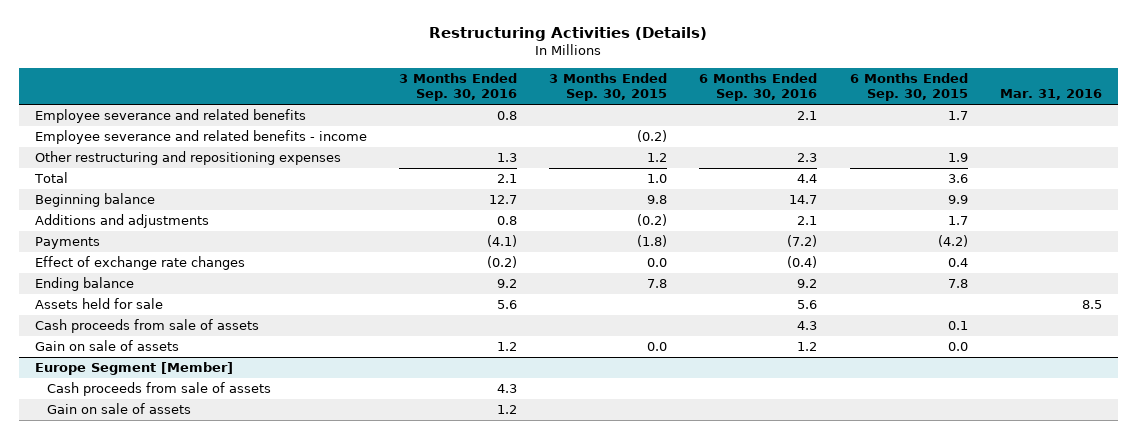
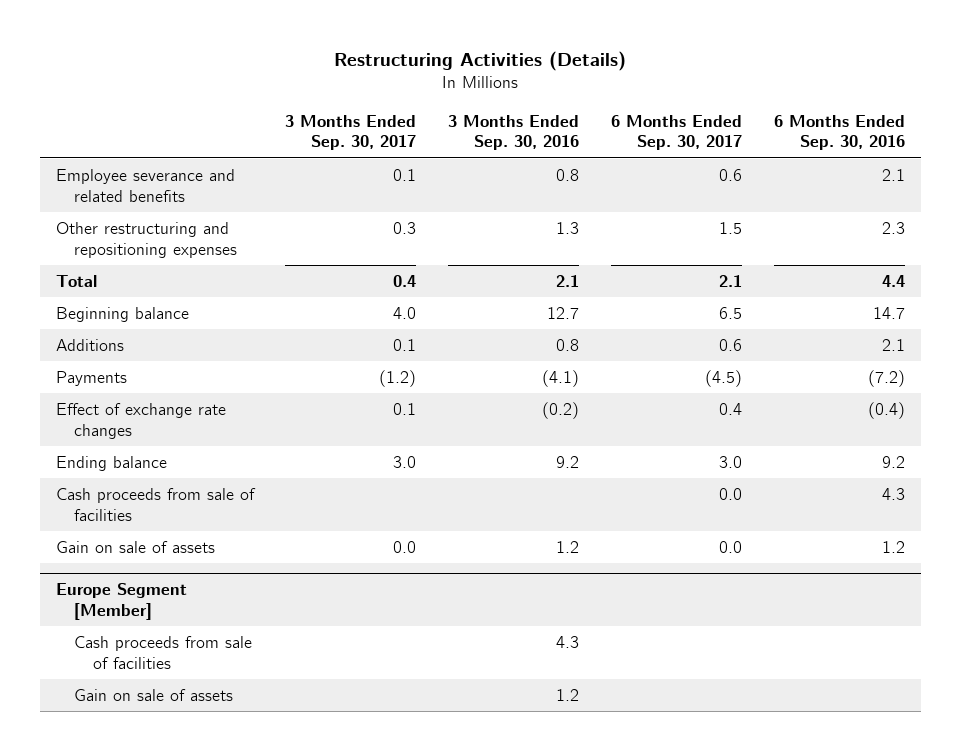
- | 3 Months Ended Sep. 30, 2016 | 3 Months Ended Sep. 30, 2015 | 6 Months Ended Sep. 30, 2016 | 6 Months Ended Sep. 30, 2015 | Mar. 31, 2016
+ | 3 Months Ended Sep. 30, 2017 | 3 Months Ended Sep. 30, 2016 | 6 Months Ended Sep. 30, 2017 | 6 Months Ended Sep. 30, 2016
- Employee severance and related benefits - income | | (0.2) | | |
- Additions and adjustments | 0.8 | (0.2) | 2.1 | 1.7 |
+ Additions | 0.1 | 0.8 | 0.6 | 2.1
- Assets held for sale | 5.6 | | 5.6 | | 8.5
- Cash proceeds from sale of assets | | | 4.3 | 0.1 |
+ Cash proceeds from sale of facilities | | | 0.0 | 4.3
@ Europe Segment [Member]
- Cash proceeds from sale of assets | 4.3 | | | |
+ Cash proceeds from sale of facilities | | 4.3 | |

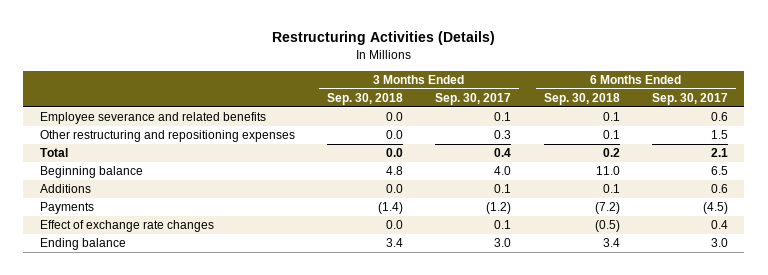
- | 3 Months Ended Sep. 30, 2017 | 3 Months Ended Sep. 30, 2016 | 6 Months Ended Sep. 30, 2017 | 6 Months Ended Sep. 30, 2016
+ | 3 Months Ended Sep. 30, 2018 | 3 Months Ended Sep. 30, 2017 | 6 Months Ended Sep. 30, 2018 | 6 Months Ended Sep. 30, 2017
- Cash proceeds from sale of facilities | | | 0.0 | 4.3
- Gain on sale of assets | 0.0 | 1.2 | 0.0 | 1.2
- Europe Segment [Member]
- Cash proceeds from sale of facilities | | 4.3 | |
- Gain on sale of assets | | 1.2 | |

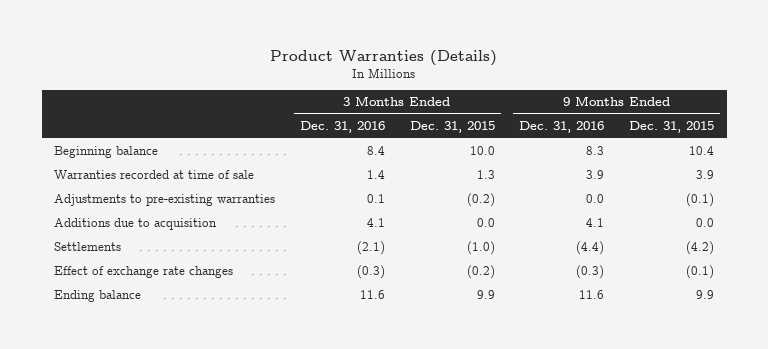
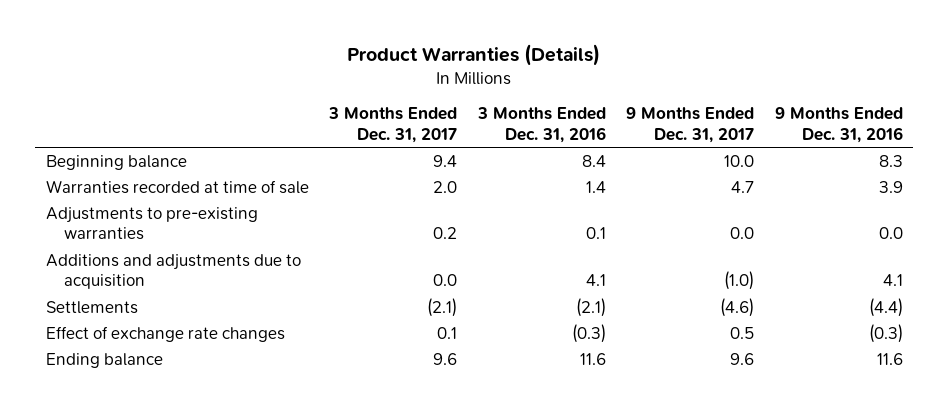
- | 3 Months Ended Dec. 31, 2016 | 3 Months Ended Dec. 31, 2015 | 9 Months Ended Dec. 31, 2016 | 9 Months Ended Dec. 31, 2015
+ | 3 Months Ended Dec. 31, 2017 | 3 Months Ended Dec. 31, 2016 | 9 Months Ended Dec. 31, 2017 | 9 Months Ended Dec. 31, 2016
- Additions due to acquisition | 4.1 | 0.0 | 4.1 | 0.0
+ Additions and adjustments due to acquisition | 0.0 | 4.1 | (1.0) | 4.1

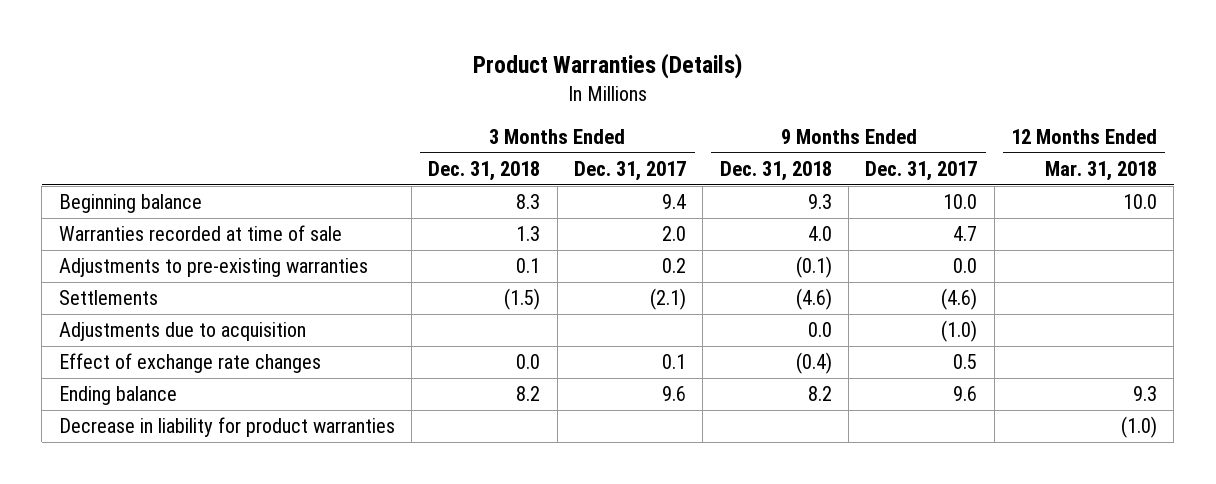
- | 3 Months Ended Dec. 31, 2017 | 3 Months Ended Dec. 31, 2016 | 9 Months Ended Dec. 31, 2017 | 9 Months Ended Dec. 31, 2016
+ | 3 Months Ended Dec. 31, 2018 | 3 Months Ended Dec. 31, 2017 | 9 Months Ended Dec. 31, 2018 | 9 Months Ended Dec. 31, 2017 | 12 Months Ended Mar. 31, 2018
- Additions and adjustments due to acquisition | 0.0 | 4.1 | (1.0) | 4.1
+ Adjustments due to acquisition | | | 0.0 | (1.0) |
+ Decrease in liability for product warranties | | | | | (1.0)

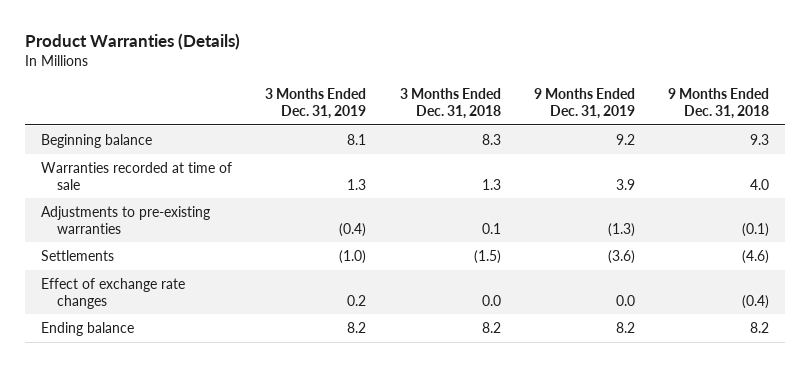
- | 3 Months Ended Dec. 31, 2018 | 3 Months Ended Dec. 31, 2017 | 9 Months Ended Dec. 31, 2018 | 9 Months Ended Dec. 31, 2017 | 12 Months Ended Mar. 31, 2018
+ | 3 Months Ended Dec. 31, 2019 | 3 Months Ended Dec. 31, 2018 | 9 Months Ended Dec. 31, 2019 | 9 Months Ended Dec. 31, 2018
- Adjustments due to acquisition | | | 0.0 | (1.0) |
- Decrease in liability for product warranties | | | | | (1.0)

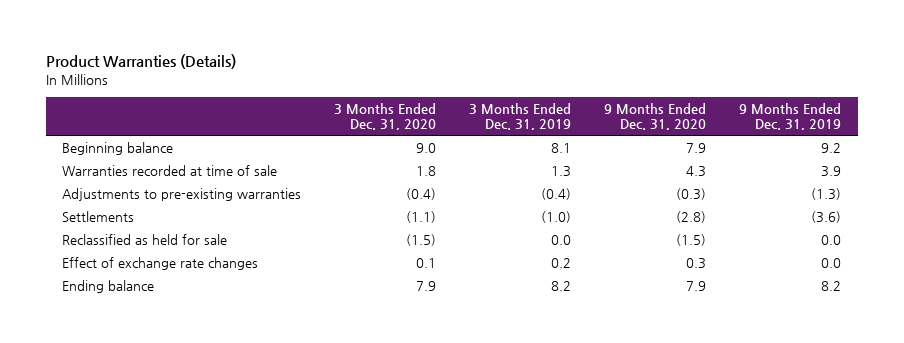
- | 3 Months Ended Dec. 31, 2019 | 3 Months Ended Dec. 31, 2018 | 9 Months Ended Dec. 31, 2019 | 9 Months Ended Dec. 31, 2018
+ | 3 Months Ended Dec. 31, 2020 | 3 Months Ended Dec. 31, 2019 | 9 Months Ended Dec. 31, 2020 | 9 Months Ended Dec. 31, 2019
+ Reclassified as held for sale | (1.5) | 0.0 | (1.5) | 0.0

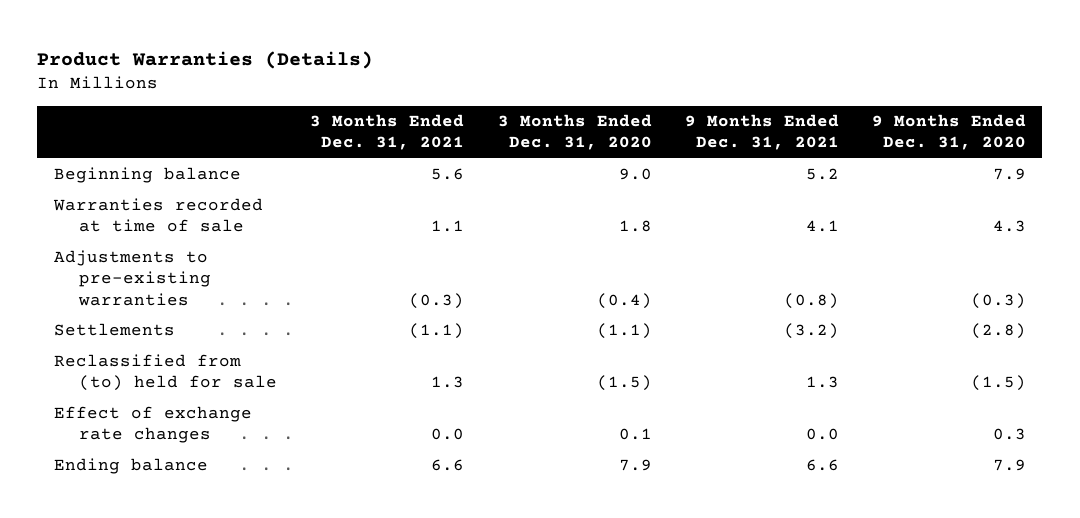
- | 3 Months Ended Dec. 31, 2020 | 3 Months Ended Dec. 31, 2019 | 9 Months Ended Dec. 31, 2020 | 9 Months Ended Dec. 31, 2019
+ | 3 Months Ended Dec. 31, 2021 | 3 Months Ended Dec. 31, 2020 | 9 Months Ended Dec. 31, 2021 | 9 Months Ended Dec. 31, 2020
- Reclassified as held for sale | (1.5) | 0.0 | (1.5) | 0.0
+ Reclassified from (to) held for sale | 1.3 | (1.5) | 1.3 | (1.5)

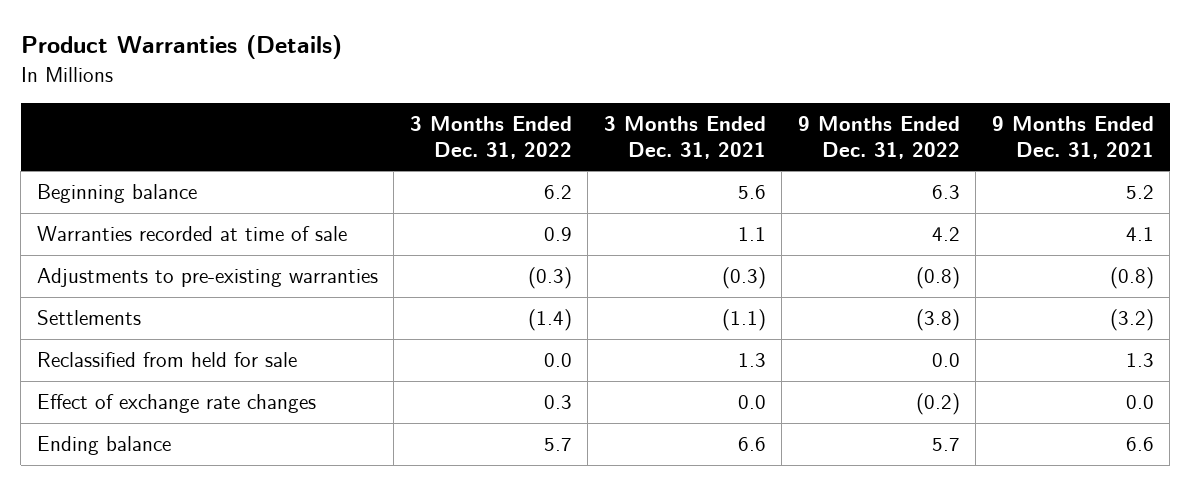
- | 3 Months Ended Dec. 31, 2021 | 3 Months Ended Dec. 31, 2020 | 9 Months Ended Dec. 31, 2021 | 9 Months Ended Dec. 31, 2020
+ | 3 Months Ended Dec. 31, 2022 | 3 Months Ended Dec. 31, 2021 | 9 Months Ended Dec. 31, 2022 | 9 Months Ended Dec. 31, 2021
- Reclassified from (to) held for sale | 1.3 | (1.5) | 1.3 | (1.5)
+ Reclassified from held for sale | 0.0 | 1.3 | 0.0 | 1.3

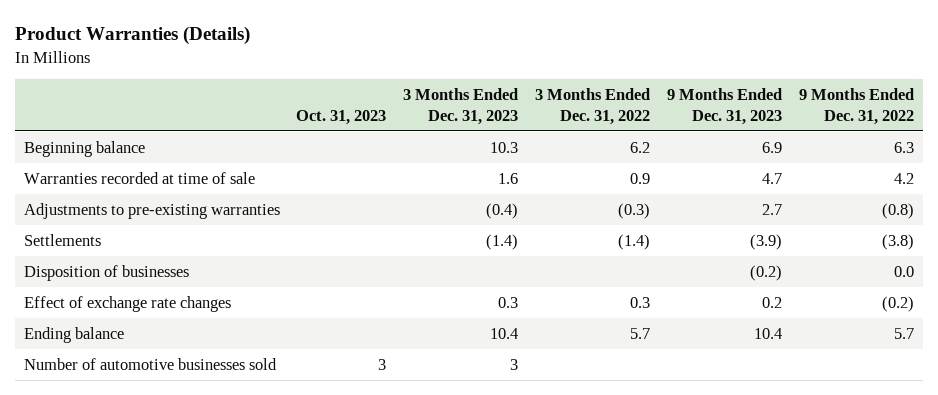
- | 3 Months Ended Dec. 31, 2022 | 3 Months Ended Dec. 31, 2021 | 9 Months Ended Dec. 31, 2022 | 9 Months Ended Dec. 31, 2021
+ | Oct. 31, 2023 | 3 Months Ended Dec. 31, 2023 | 3 Months Ended Dec. 31, 2022 | 9 Months Ended Dec. 31, 2023 | 9 Months Ended Dec. 31, 2022
- Reclassified from held for sale | 0.0 | 1.3 | 0.0 | 1.3
+ Disposition of businesses | | | | (0.2) | 0.0
+ Number of automotive businesses sold | 3 | 3 | | |

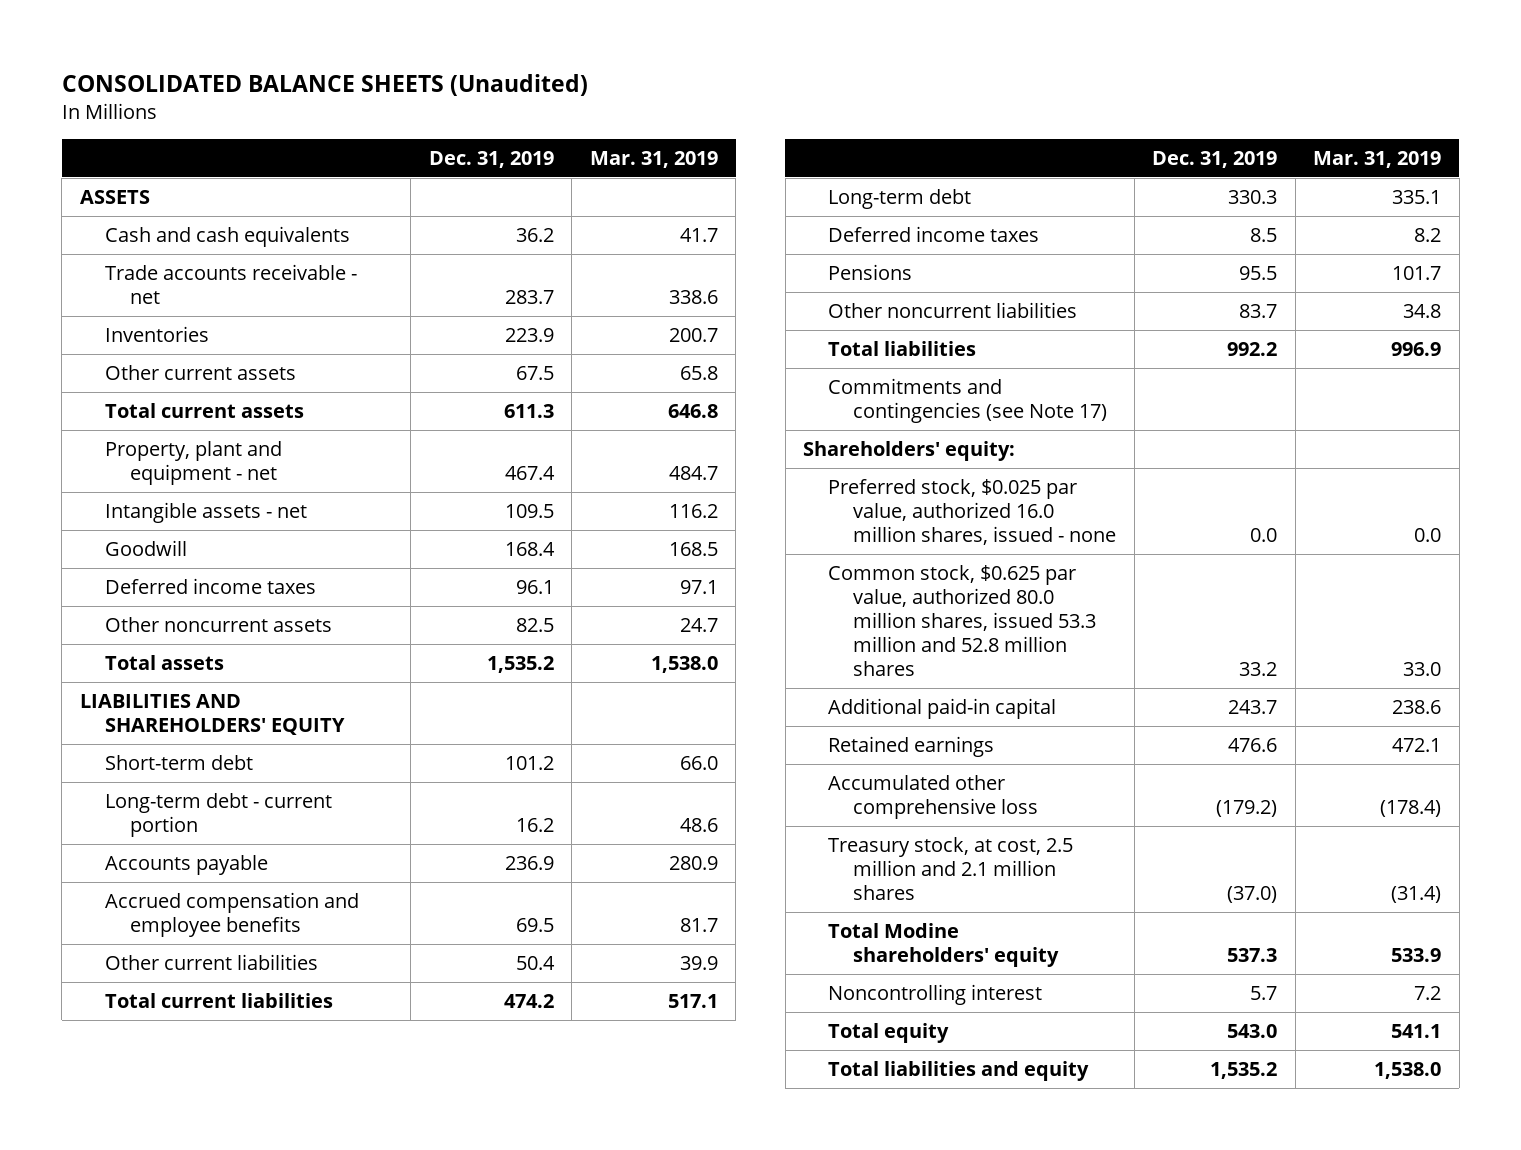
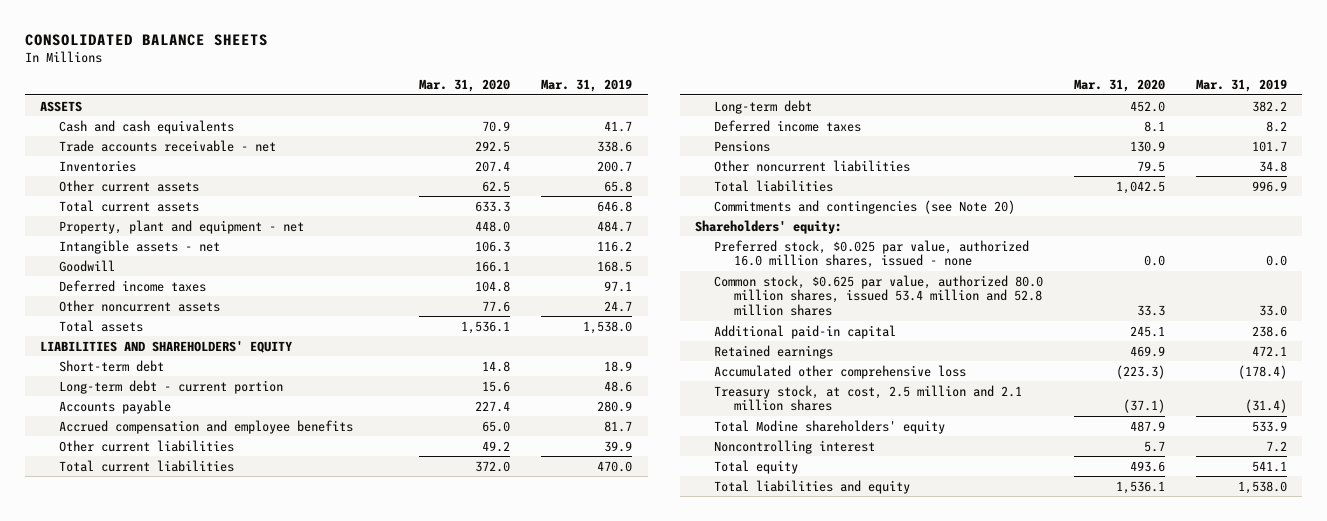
- CONSOLIDATED BALANCE SHEETS (Unaudited)
+ CONSOLIDATED BALANCE SHEETS
- | Dec. 31, 2019 | Mar. 31, 2019
+ | Mar. 31, 2020 | Mar. 31, 2019
- Short-term debt | 101.2 | 66.0
+ Short-term debt | 14.8 | 18.9
- Total current liabilities | 474.2 | 517.1
- Long-term debt | 330.3 | 335.1
+ Total current liabilities | 372.0 | 470.0
+ Long-term debt | 452.0 | 382.2
- Commitments and contingencies (see Note 17)
+ Commitments and contingencies (see Note 20)
- Common stock, $0.625 par value, authorized 80.0 million shares, issued 53.3 million and 52.8 million shares | 33.2 | 33.0
+ Common stock, $0.625 par value, authorized 80.0 million shares, issued 53.4 million and 52.8 million shares | 33.3 | 33.0

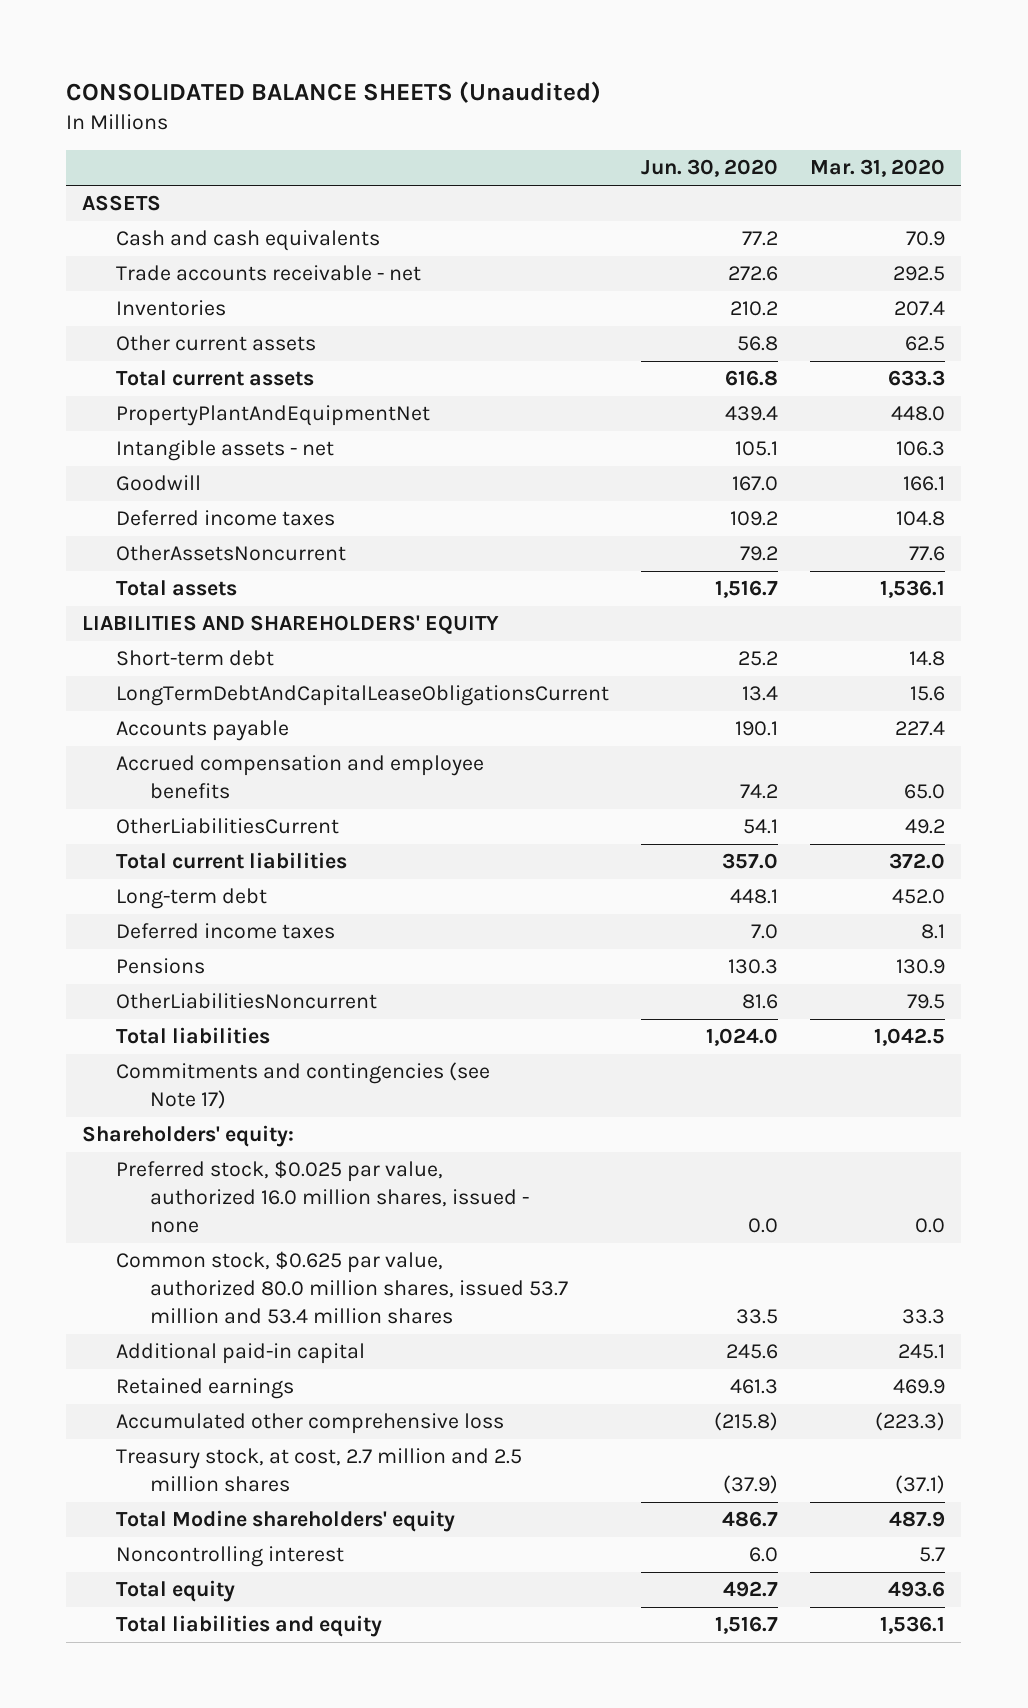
- CONSOLIDATED BALANCE SHEETS
+ CONSOLIDATED BALANCE SHEETS (Unaudited)
- | Mar. 31, 2020 | Mar. 31, 2019
+ | Jun. 30, 2020 | Mar. 31, 2020
- Property, plant and equipment - net | 448.0 | 484.7
+ PropertyPlantAndEquipmentNet | 439.4 | 448.0
- Other noncurrent assets | 77.6 | 24.7
+ OtherAssetsNoncurrent | 79.2 | 77.6
- Long-term debt - current portion | 15.6 | 48.6
+ LongTermDebtAndCapitalLeaseObligationsCurrent | 13.4 | 15.6
- Other current liabilities | 49.2 | 39.9
+ OtherLiabilitiesCurrent | 54.1 | 49.2
- Other noncurrent liabilities | 79.5 | 34.8
+ OtherLiabilitiesNoncurrent | 81.6 | 79.5
- Commitments and contingencies (see Note 20)
+ Commitments and contingencies (see Note 17)
- Common stock, $0.625 par value, authorized 80.0 million shares, issued 53.4 million and 52.8 million shares | 33.3 | 33.0
+ Common stock, $0.625 par value, authorized 80.0 million shares, issued 53.7 million and 53.4 million shares | 33.5 | 33.3
- Treasury stock, at cost, 2.5 million and 2.1 million shares | (37.1) | (31.4)
+ Treasury stock, at cost, 2.7 million and 2.5 million shares | (37.9) | (37.1)

